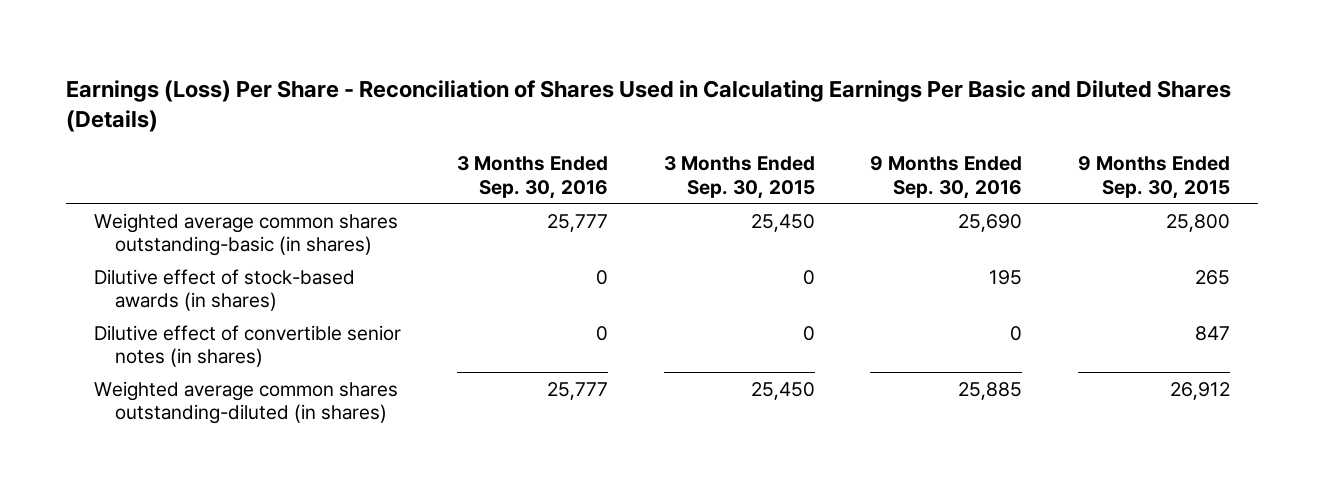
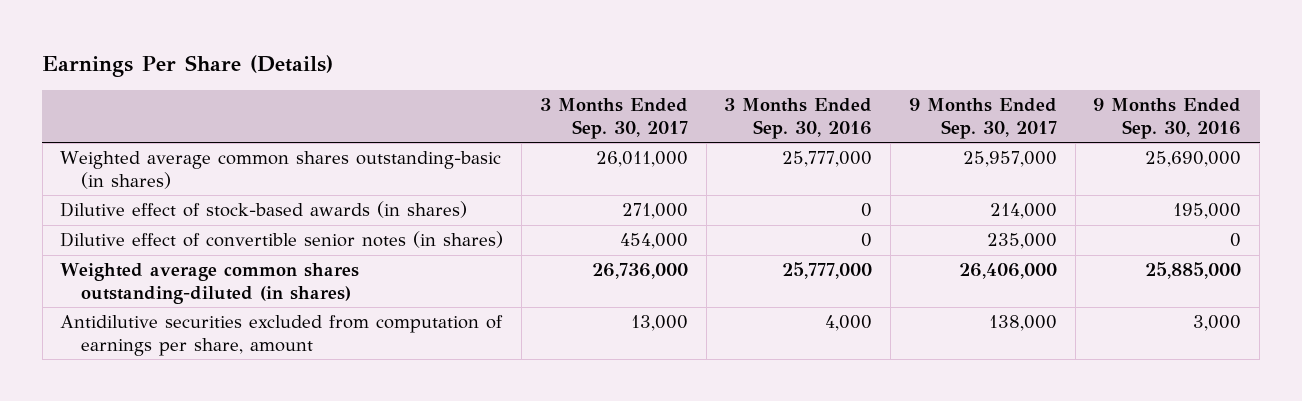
- Earnings (Loss) Per Share - Reconciliation of Shares Used in Calculating Earnings Per Basic and Diluted Shares (Details)
+ Earnings Per Share (Details)
- | 3 Months Ended Sep. 30, 2016 | 3 Months Ended Sep. 30, 2015 | 9 Months Ended Sep. 30, 2016 | 9 Months Ended Sep. 30, 2015
+ | 3 Months Ended Sep. 30, 2017 | 3 Months Ended Sep. 30, 2016 | 9 Months Ended Sep. 30, 2017 | 9 Months Ended Sep. 30, 2016
- Weighted average common shares outstanding-basic (in shares) | 25,777 | 25,450 | 25,690 | 25,800
- Dilutive effect of stock-based awards (in shares) | 0 | 0 | 195 | 265
+ Weighted average common shares outstanding-basic (in shares) | 26,011,000 | 25,777,000 | 25,957,000 | 25,690,000
+ Dilutive effect of stock-based awards (in shares) | 271,000 | 0 | 214,000 | 195,000
- Weighted average common shares outstanding-diluted (in shares) | 25,777 | 25,450 | 25,885 | 26,912
+ Weighted average common shares outstanding-diluted (in shares) | 26,736,000 | 25,777,000 | 26,406,000 | 25,885,000
+ Antidilutive securities excluded from computation of earnings per share, amount | 13,000 | 4,000 | 138,000 | 3,000

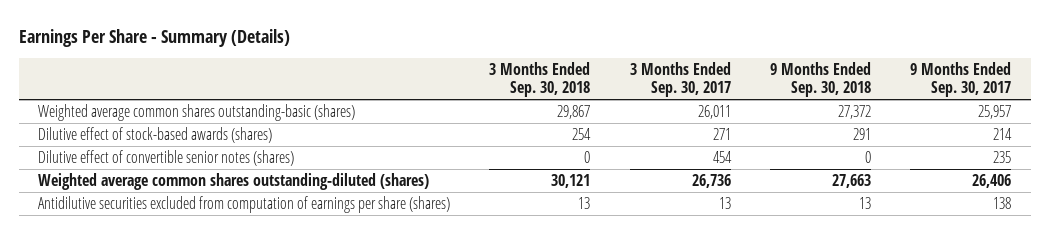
- Earnings Per Share (Details)
+ Earnings Per Share - Summary (Details)
- | 3 Months Ended Sep. 30, 2017 | 3 Months Ended Sep. 30, 2016 | 9 Months Ended Sep. 30, 2017 | 9 Months Ended Sep. 30, 2016
+ | 3 Months Ended Sep. 30, 2018 | 3 Months Ended Sep. 30, 2017 | 9 Months Ended Sep. 30, 2018 | 9 Months Ended Sep. 30, 2017
- Weighted average common shares outstanding-basic (in shares) | 26,011,000 | 25,777,000 | 25,957,000 | 25,690,000
- Dilutive effect of stock-based awards (in shares) | 271,000 | 0 | 214,000 | 195,000
- Dilutive effect of convertible senior notes (in shares) | 454,000 | 0 | 235,000 | 0
- Weighted average common shares outstanding-diluted (in shares) | 26,736,000 | 25,777,000 | 26,406,000 | 25,885,000
- Antidilutive securities excluded from computation of earnings per share, amount | 13,000 | 4,000 | 138,000 | 3,000
+ Weighted average common shares outstanding-basic (shares) | 29,867 | 26,011 | 27,372 | 25,957
+ Dilutive effect of stock-based awards (shares) | 254 | 271 | 291 | 214
+ Dilutive effect of convertible senior notes (shares) | 0 | 454 | 0 | 235
+ Weighted average common shares outstanding-diluted (shares) | 30,121 | 26,736 | 27,663 | 26,406
+ Antidilutive securities excluded from computation of earnings per share (shares) | 13 | 13 | 13 | 138

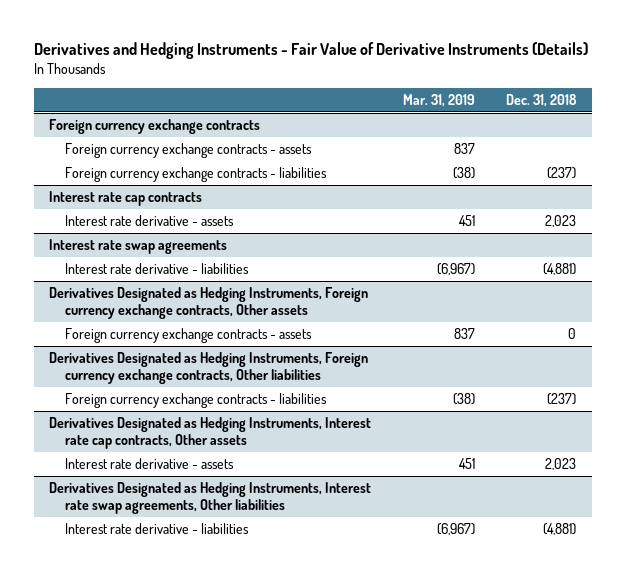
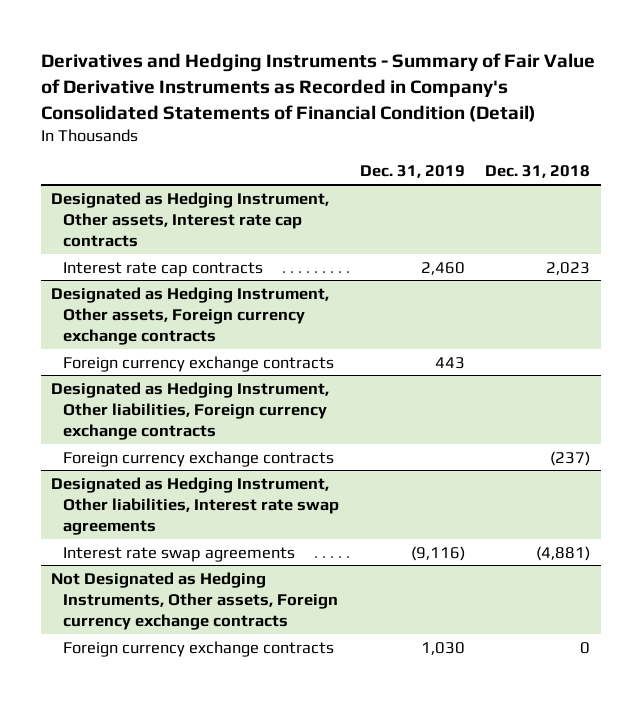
- Derivatives and Hedging Instruments - Fair Value of Derivative Instruments (Details)
+ Derivatives and Hedging Instruments - Summary of Fair Value of Derivative Instruments as Recorded in Company's Consolidated Statements of Financial Condition (Detail)
- | Mar. 31, 2019 | Dec. 31, 2018
+ | Dec. 31, 2019 | Dec. 31, 2018
- Foreign currency exchange contracts
- Foreign currency exchange contracts - assets | 837 |
- Foreign currency exchange contracts - liabilities | (38) | (237)
- Interest rate cap contracts
- Interest rate derivative - assets | 451 | 2,023
- Interest rate swap agreements
- Interest rate derivative - liabilities | (6,967) | (4,881)
- Derivatives Designated as Hedging Instruments, Foreign currency exchange contracts, Other assets
- Foreign currency exchange contracts - assets | 837 | 0
- Derivatives Designated as Hedging Instruments, Foreign currency exchange contracts, Other liabilities
- Foreign currency exchange contracts - liabilities | (38) | (237)
- Derivatives Designated as Hedging Instruments, Interest rate cap contracts, Other assets
- Interest rate derivative - assets | 451 | 2,023
- Derivatives Designated as Hedging Instruments, Interest rate swap agreements, Other liabilities
- Interest rate derivative - liabilities | (6,967) | (4,881)
+ Designated as Hedging Instrument, Other assets, Interest rate cap contracts
+ Interest rate cap contracts | 2,460 | 2,023
+ Designated as Hedging Instrument, Other assets, Foreign currency exchange contracts
+ Foreign currency exchange contracts | 443 |
+ Designated as Hedging Instrument, Other liabilities, Foreign currency exchange contracts
+ Foreign currency exchange contracts | | (237)
+ Designated as Hedging Instrument, Other liabilities, Interest rate swap agreements
+ Interest rate swap agreements | (9,116) | (4,881)
+ Not Designated as Hedging Instruments, Other assets, Foreign currency exchange contracts
+ Foreign currency exchange contracts | 1,030 | 0

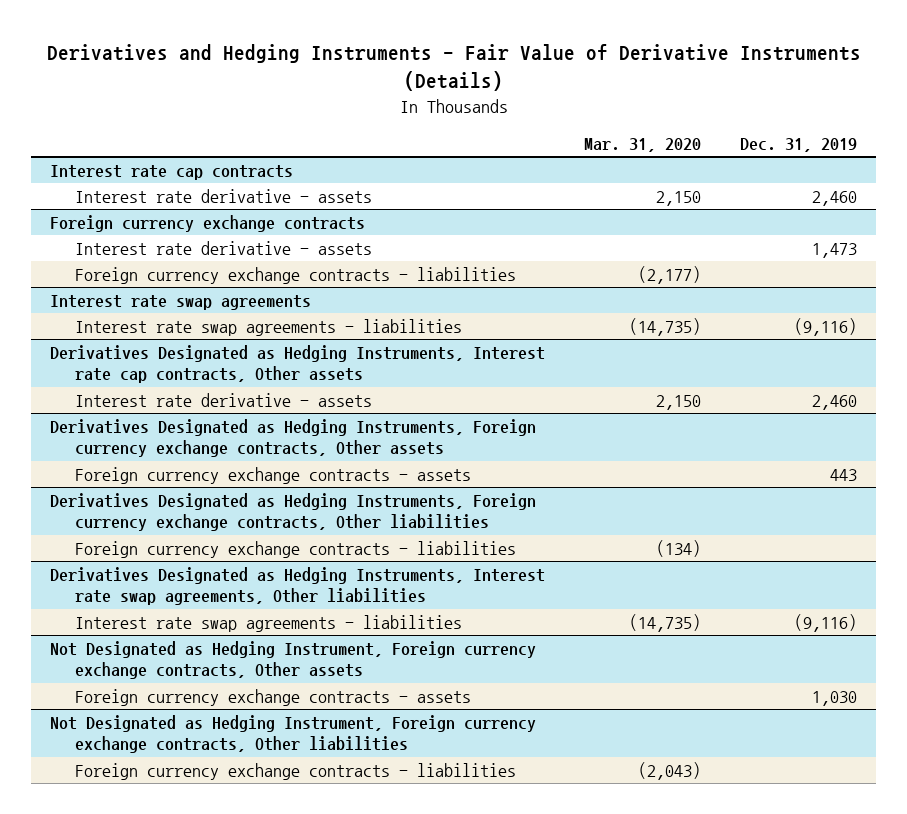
- Derivatives and Hedging Instruments - Summary of Fair Value of Derivative Instruments as Recorded in Company's Consolidated Statements of Financial Condition (Detail)
+ Derivatives and Hedging Instruments - Fair Value of Derivative Instruments (Details)
- | Dec. 31, 2019 | Dec. 31, 2018
+ | Mar. 31, 2020 | Dec. 31, 2019
- Designated as Hedging Instrument, Other assets, Interest rate cap contracts
- Interest rate cap contracts | 2,460 | 2,023
- Designated as Hedging Instrument, Other assets, Foreign currency exchange contracts
- Foreign currency exchange contracts | 443 |
- Designated as Hedging Instrument, Other liabilities, Foreign currency exchange contracts
- Foreign currency exchange contracts | | (237)
- Designated as Hedging Instrument, Other liabilities, Interest rate swap agreements
- Interest rate swap agreements | (9,116) | (4,881)
- Not Designated as Hedging Instruments, Other assets, Foreign currency exchange contracts
- Foreign currency exchange contracts | 1,030 | 0
+ Interest rate cap contracts
+ Interest rate derivative - assets | 2,150 | 2,460
+ Foreign currency exchange contracts
+ Interest rate derivative - assets | | 1,473
+ Foreign currency exchange contracts - liabilities | (2,177) |
+ Interest rate swap agreements
+ Interest rate swap agreements - liabilities | (14,735) | (9,116)
+ Derivatives Designated as Hedging Instruments, Interest rate cap contracts, Other assets
+ Interest rate derivative - assets | 2,150 | 2,460
+ Derivatives Designated as Hedging Instruments, Foreign currency exchange contracts, Other assets
+ Foreign currency exchange contracts - assets | | 443
+ Derivatives Designated as Hedging Instruments, Foreign currency exchange contracts, Other liabilities
+ Foreign currency exchange contracts - liabilities | (134) |
+ Derivatives Designated as Hedging Instruments, Interest rate swap agreements, Other liabilities
+ Interest rate swap agreements - liabilities | (14,735) | (9,116)
+ Not Designated as Hedging Instrument, Foreign currency exchange contracts, Other assets
+ Foreign currency exchange contracts - assets | | 1,030
+ Not Designated as Hedging Instrument, Foreign currency exchange contracts, Other liabilities
+ Foreign currency exchange contracts - liabilities | (2,043) |

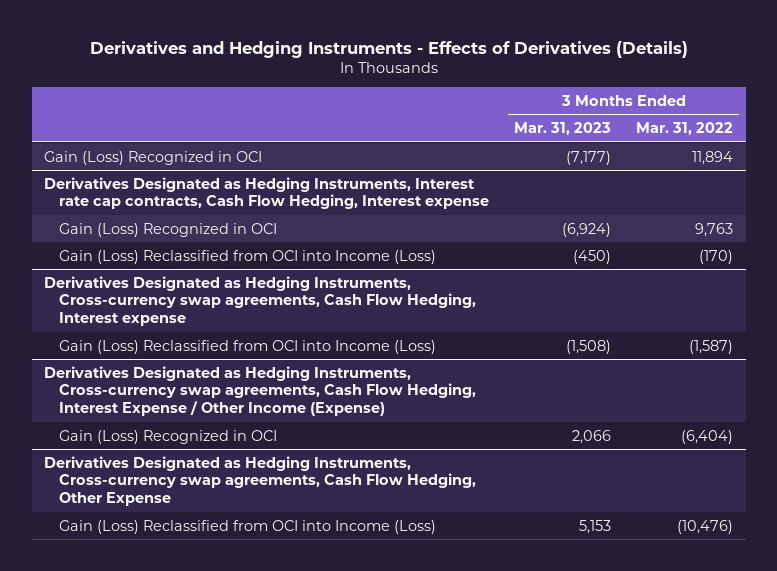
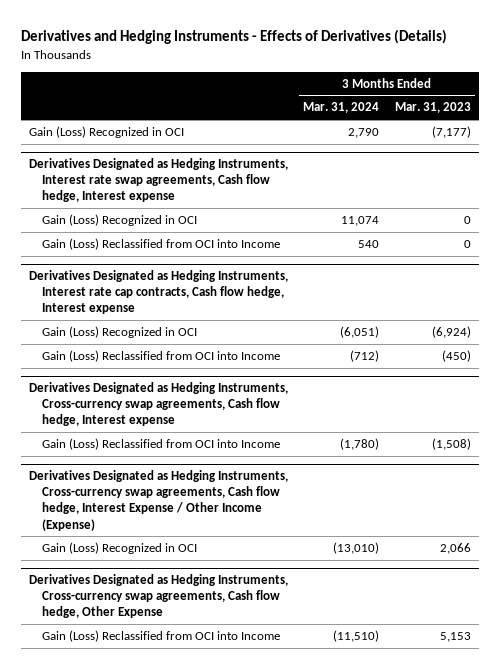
- | 3 Months Ended Mar. 31, 2023 | 3 Months Ended Mar. 31, 2022
+ | 3 Months Ended Mar. 31, 2024 | 3 Months Ended Mar. 31, 2023
- Derivatives Designated as Hedging Instruments, Interest rate cap contracts, Cash Flow Hedging, Interest expense
+ Derivatives Designated as Hedging Instruments, Interest rate swap agreements, Cash flow hedge, Interest expense
+ Gain (Loss) Recognized in OCI | 11,074 | 0
+ Gain (Loss) Reclassified from OCI into Income | 540 | 0
+ Derivatives Designated as Hedging Instruments, Interest rate cap contracts, Cash flow hedge, Interest expense
- Gain (Loss) Reclassified from OCI into Income (Loss) | (450) | (170)
- Derivatives Designated as Hedging Instruments, Cross-currency swap agreements, Cash Flow Hedging, Interest expense
- Gain (Loss) Reclassified from OCI into Income (Loss) | (1,508) | (1,587)
- Derivatives Designated as Hedging Instruments, Cross-currency swap agreements, Cash Flow Hedging, Interest Expense / Other Income (Expense)
+ Gain (Loss) Reclassified from OCI into Income | (712) | (450)
+ Derivatives Designated as Hedging Instruments, Cross-currency swap agreements, Cash flow hedge, Interest expense
+ Gain (Loss) Reclassified from OCI into Income | (1,780) | (1,508)
+ Derivatives Designated as Hedging Instruments, Cross-currency swap agreements, Cash flow hedge, Interest Expense / Other Income (Expense)
- Derivatives Designated as Hedging Instruments, Cross-currency swap agreements, Cash Flow Hedging, Other Expense
- Gain (Loss) Reclassified from OCI into Income (Loss) | 5,153 | (10,476)
+ Derivatives Designated as Hedging Instruments, Cross-currency swap agreements, Cash flow hedge, Other Expense
+ Gain (Loss) Reclassified from OCI into Income | (11,510) | 5,153

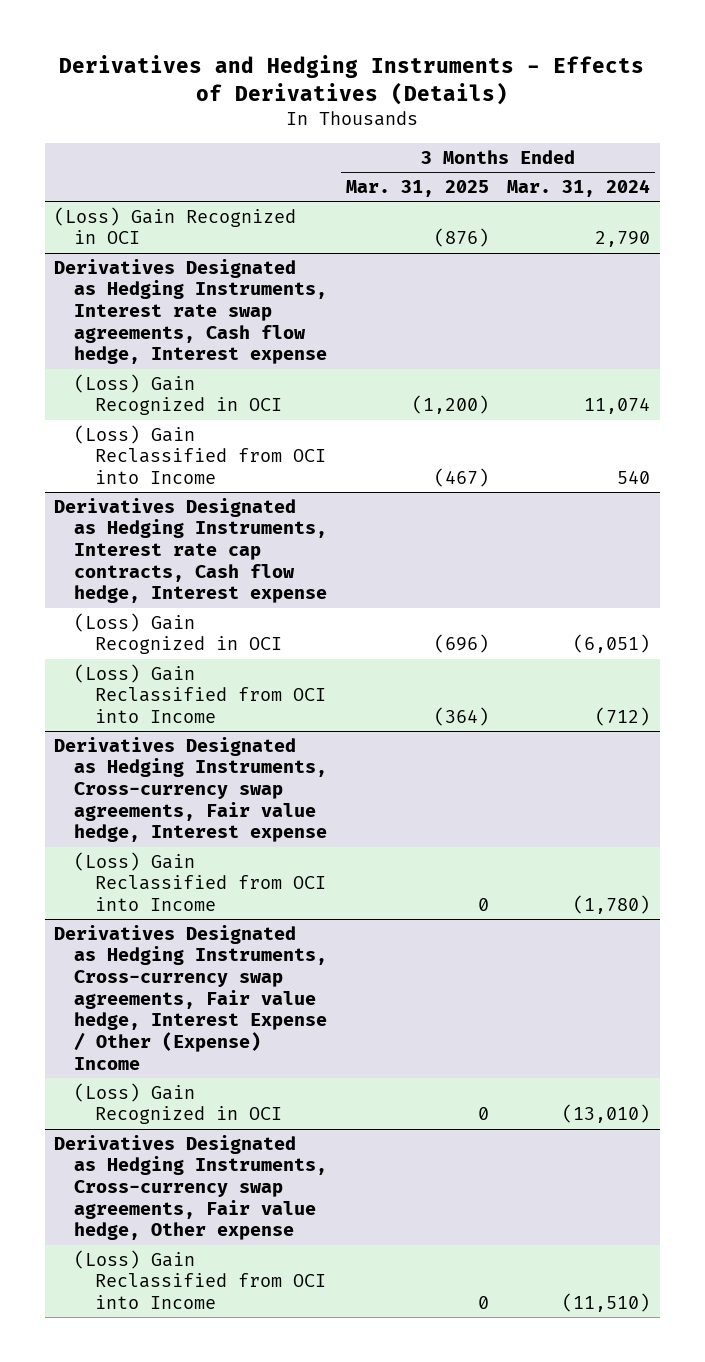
- | 3 Months Ended Mar. 31, 2024 | 3 Months Ended Mar. 31, 2023
+ | 3 Months Ended Mar. 31, 2025 | 3 Months Ended Mar. 31, 2024
- Gain (Loss) Recognized in OCI | 2,790 | (7,177)
+ (Loss) Gain Recognized in OCI | (876) | 2,790
@ Derivatives Designated as Hedging Instruments, Interest rate swap agreements, Cash flow hedge, Interest expense
- Gain (Loss) Recognized in OCI | 11,074 | 0
- Gain (Loss) Reclassified from OCI into Income | 540 | 0
+ (Loss) Gain Recognized in OCI | (1,200) | 11,074
+ (Loss) Gain Reclassified from OCI into Income | (467) | 540
@ Derivatives Designated as Hedging Instruments, Interest rate cap contracts, Cash flow hedge, Interest expense
- Gain (Loss) Recognized in OCI | (6,051) | (6,924)
- Gain (Loss) Reclassified from OCI into Income | (712) | (450)
- Derivatives Designated as Hedging Instruments, Cross-currency swap agreements, Cash flow hedge, Interest expense
- Gain (Loss) Reclassified from OCI into Income | (1,780) | (1,508)
- Derivatives Designated as Hedging Instruments, Cross-currency swap agreements, Cash flow hedge, Interest Expense / Other Income (Expense)
- Gain (Loss) Recognized in OCI | (13,010) | 2,066
- Derivatives Designated as Hedging Instruments, Cross-currency swap agreements, Cash flow hedge, Other Expense
- Gain (Loss) Reclassified from OCI into Income | (11,510) | 5,153
@ Derivatives Designated as Hedging Instruments, Interest rate cap contracts, Cash flow hedge, Interest expense
+ (Loss) Gain Recognized in OCI | (696) | (6,051)
+ (Loss) Gain Reclassified from OCI into Income | (364) | (712)
+ Derivatives Designated as Hedging Instruments, Cross-currency swap agreements, Fair value hedge, Interest expense
+ (Loss) Gain Reclassified from OCI into Income | 0 | (1,780)
+ Derivatives Designated as Hedging Instruments, Cross-currency swap agreements, Fair value hedge, Interest Expense / Other (Expense) Income
+ (Loss) Gain Recognized in OCI | 0 | (13,010)
+ Derivatives Designated as Hedging Instruments, Cross-currency swap agreements, Fair value hedge, Other expense
+ (Loss) Gain Reclassified from OCI into Income | 0 | (11,510)

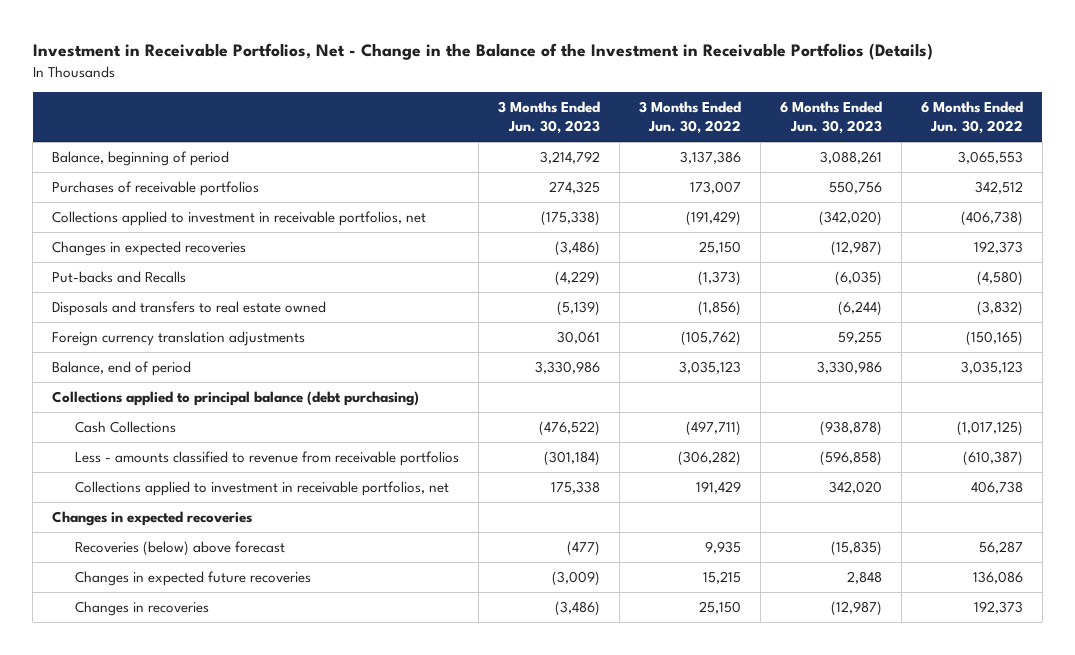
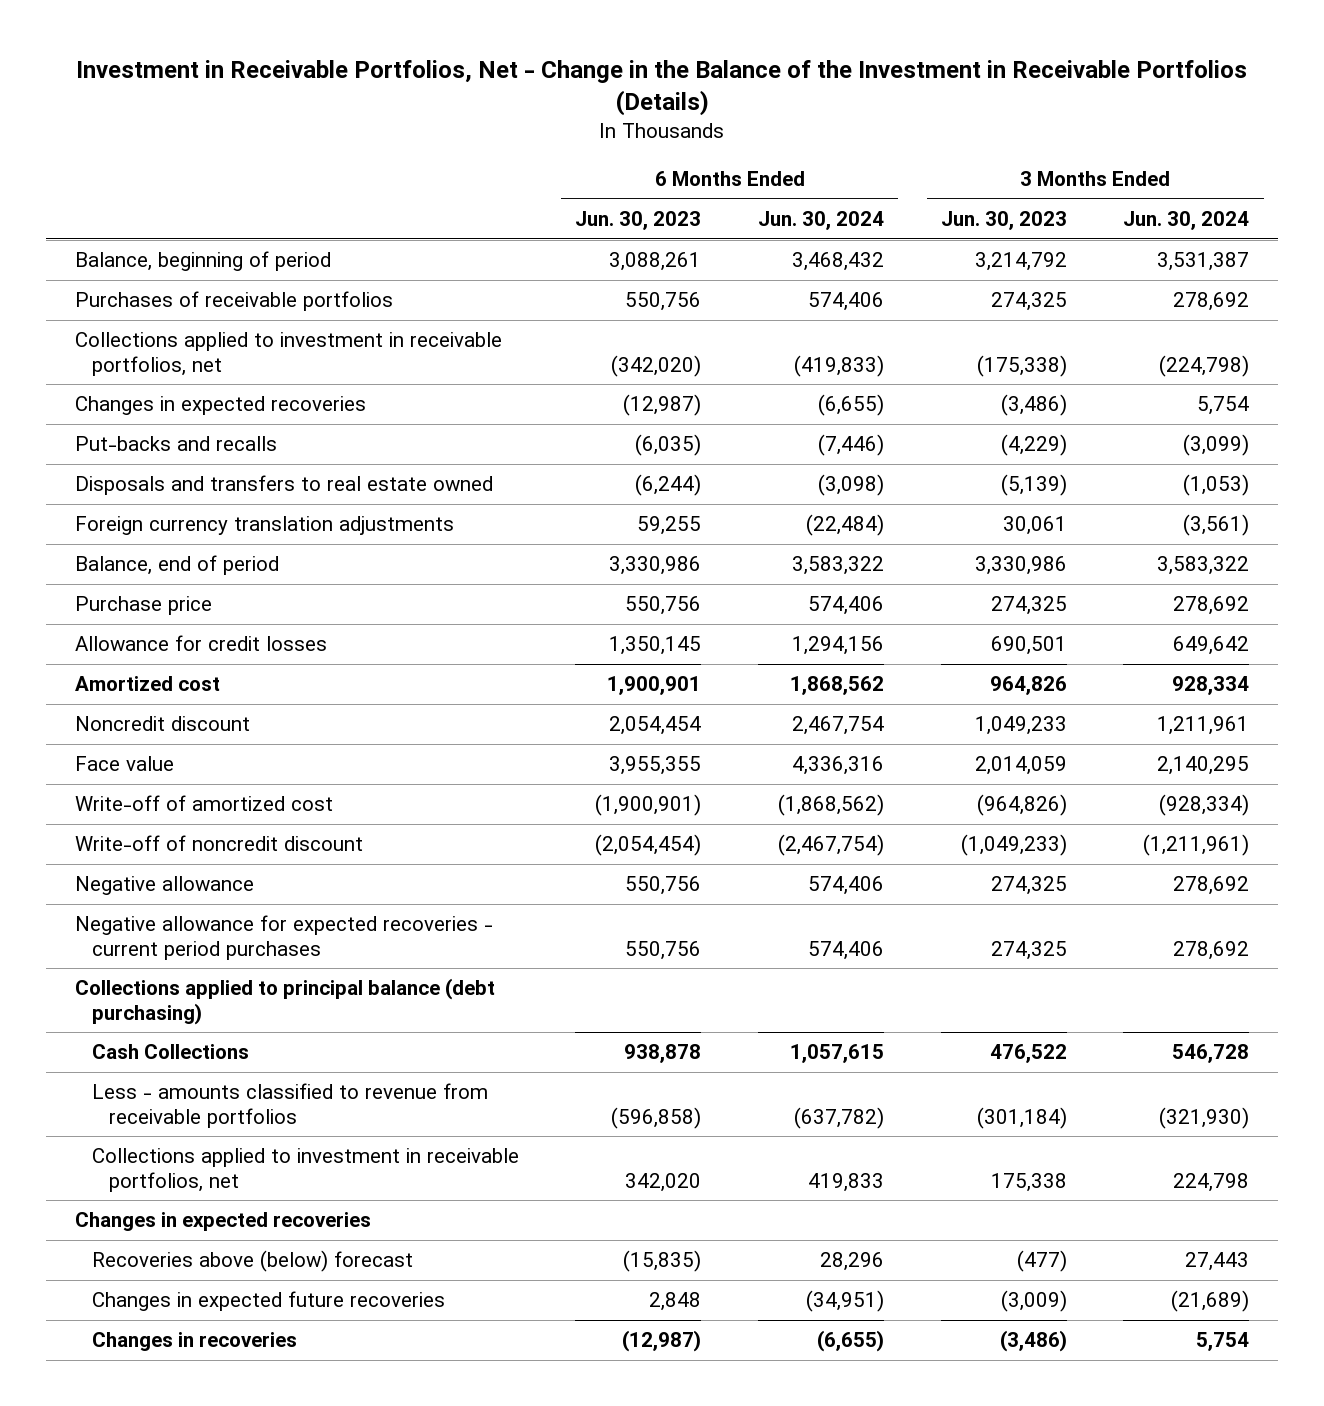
- | 3 Months Ended Jun. 30, 2023 | 3 Months Ended Jun. 30, 2022 | 6 Months Ended Jun. 30, 2023 | 6 Months Ended Jun. 30, 2022
+ | 6 Months Ended Jun. 30, 2023 | 6 Months Ended Jun. 30, 2024 | 3 Months Ended Jun. 30, 2023 | 3 Months Ended Jun. 30, 2024
- Put-backs and Recalls | (4,229) | (1,373) | (6,035) | (4,580)
+ Put-backs and recalls | (6,035) | (7,446) | (4,229) | (3,099)
+ Purchase price | 550,756 | 574,406 | 274,325 | 278,692
+ Allowance for credit losses | 1,350,145 | 1,294,156 | 690,501 | 649,642
+ Amortized cost | 1,900,901 | 1,868,562 | 964,826 | 928,334
+ Noncredit discount | 2,054,454 | 2,467,754 | 1,049,233 | 1,211,961
+ Face value | 3,955,355 | 4,336,316 | 2,014,059 | 2,140,295
+ Write-off of amortized cost | (1,900,901) | (1,868,562) | (964,826) | (928,334)
+ Write-off of noncredit discount | (2,054,454) | (2,467,754) | (1,049,233) | (1,211,961)
+ Negative allowance | 550,756 | 574,406 | 274,325 | 278,692
+ Negative allowance for expected recoveries - current period purchases | 550,756 | 574,406 | 274,325 | 278,692
- Cash Collections | (476,522) | (497,711) | (938,878) | (1,017,125)
+ Cash Collections | 938,878 | 1,057,615 | 476,522 | 546,728
- Recoveries (below) above forecast | (477) | 9,935 | (15,835) | 56,287
+ Recoveries above (below) forecast | (15,835) | 28,296 | (477) | 27,443

